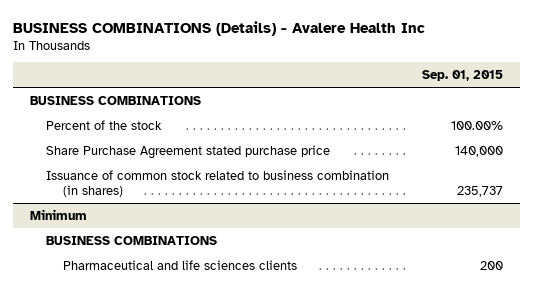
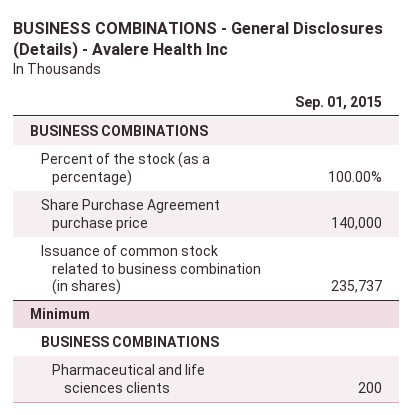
- BUSINESS COMBINATIONS (Details) - Avalere Health Inc
+ BUSINESS COMBINATIONS - General Disclosures (Details) - Avalere Health Inc
- Percent of the stock | 100.00%
- Share Purchase Agreement stated purchase price | 140,000
+ Percent of the stock (as a percentage) | 100.00%
+ Share Purchase Agreement purchase price | 140,000

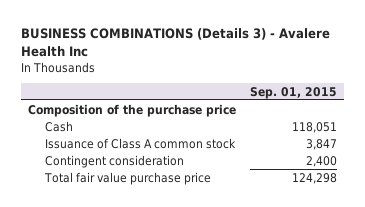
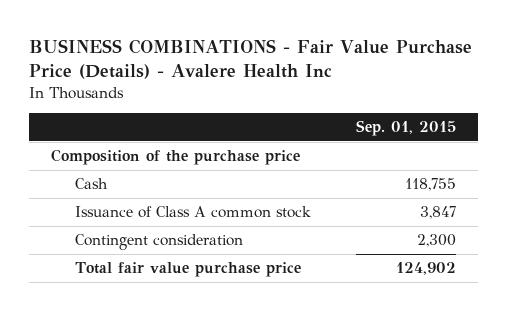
- BUSINESS COMBINATIONS (Details 3) - Avalere Health Inc
+ BUSINESS COMBINATIONS - Fair Value Purchase Price (Details) - Avalere Health Inc
- Cash | 118,051
+ Cash | 118,755
- Contingent consideration | 2,400
- Total fair value purchase price | 124,298
+ Contingent consideration | 2,300
+ Total fair value purchase price | 124,902

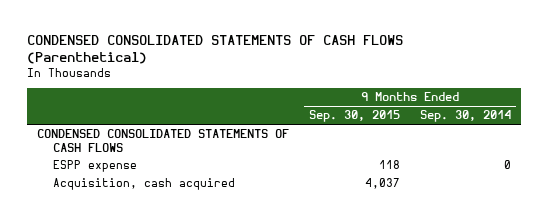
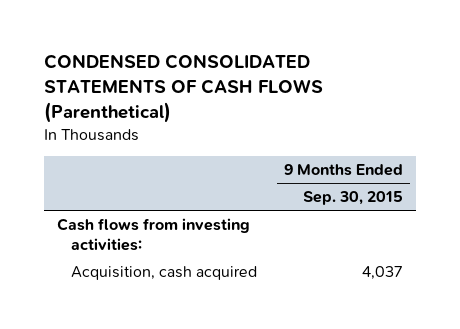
- | 9 Months Ended Sep. 30, 2015 | 9 Months Ended Sep. 30, 2014
+ | 9 Months Ended Sep. 30, 2015
- CONDENSED CONSOLIDATED STATEMENTS OF CASH FLOWS
- ESPP expense | 118 | 0
+ Cash flows from investing activities:

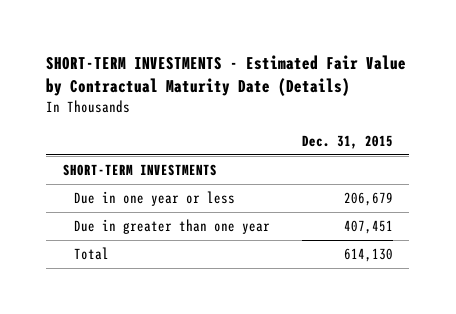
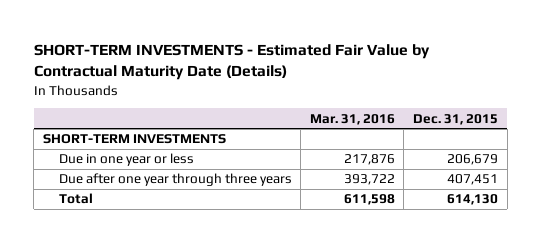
- | Dec. 31, 2015
+ | Mar. 31, 2016 | Dec. 31, 2015
- Due in greater than one year | 407,451
+ Due after one year through three years | 393,722 | 407,451

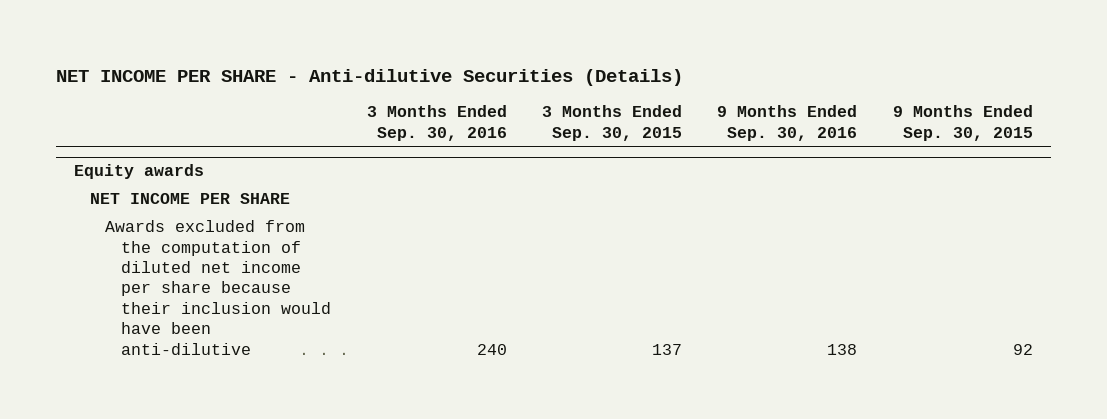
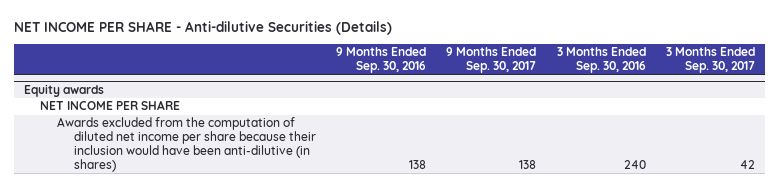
- | 3 Months Ended Sep. 30, 2016 | 3 Months Ended Sep. 30, 2015 | 9 Months Ended Sep. 30, 2016 | 9 Months Ended Sep. 30, 2015
+ | 9 Months Ended Sep. 30, 2016 | 9 Months Ended Sep. 30, 2017 | 3 Months Ended Sep. 30, 2016 | 3 Months Ended Sep. 30, 2017
@ Equity awards
- Awards excluded from the computation of diluted net income per share because their inclusion would have been anti-dilutive | 240 | 137 | 138 | 92
+ Awards excluded from the computation of diluted net income per share because their inclusion would have been anti-dilutive (in shares) | 138 | 138 | 240 | 42

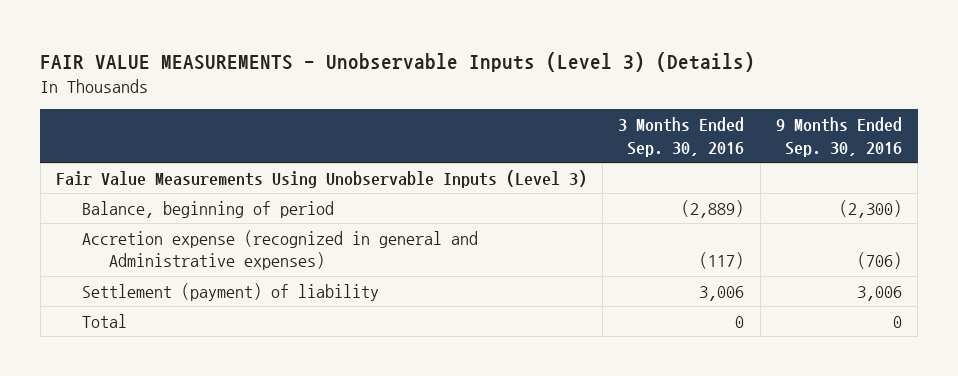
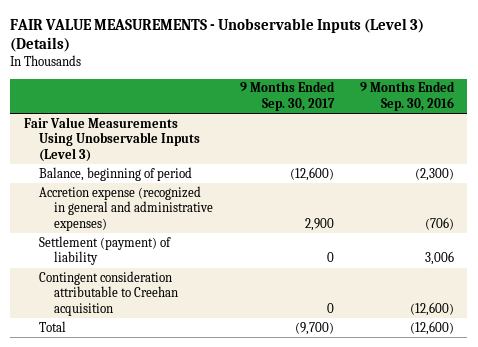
- | 3 Months Ended Sep. 30, 2016 | 9 Months Ended Sep. 30, 2016
+ | 9 Months Ended Sep. 30, 2017 | 9 Months Ended Sep. 30, 2016
- Accretion expense (recognized in general and Administrative expenses) | (117) | (706)
+ Accretion expense (recognized in general and administrative expenses) | 2,900 | (706)
- Total | 0 | 0
+ Contingent consideration attributable to Creehan acquisition | 0 | (12,600)
+ Total | (9,700) | (12,600)

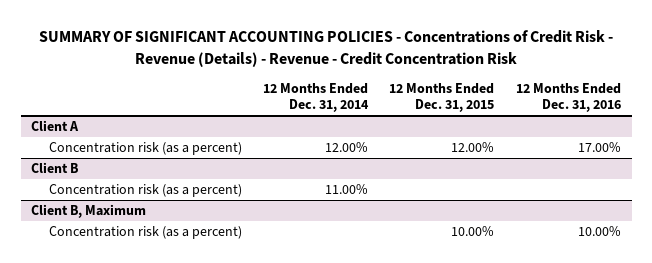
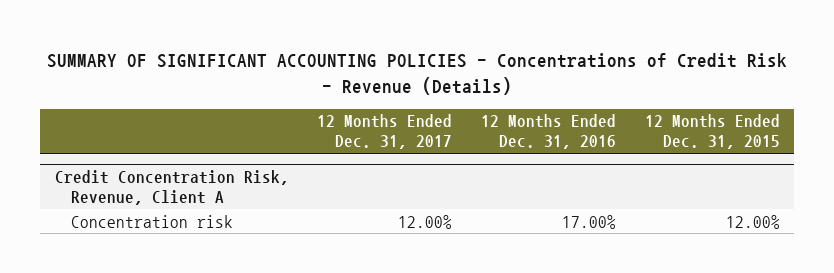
- SUMMARY OF SIGNIFICANT ACCOUNTING POLICIES - Concentrations of Credit Risk - Revenue (Details) - Revenue - Credit Concentration Risk
+ SUMMARY OF SIGNIFICANT ACCOUNTING POLICIES - Concentrations of Credit Risk - Revenue (Details)
- | 12 Months Ended Dec. 31, 2014 | 12 Months Ended Dec. 31, 2015 | 12 Months Ended Dec. 31, 2016
+ | 12 Months Ended Dec. 31, 2017 | 12 Months Ended Dec. 31, 2016 | 12 Months Ended Dec. 31, 2015
- Client A
- Concentration risk (as a percent) | 12.00% | 12.00% | 17.00%
- Client B
- Concentration risk (as a percent) | 11.00% | |
- Client B, Maximum
- Concentration risk (as a percent) | | 10.00% | 10.00%
+ Credit Concentration Risk, Revenue, Client A
+ Concentration risk | 12.00% | 17.00% | 12.00%

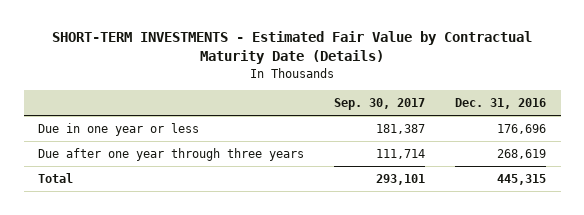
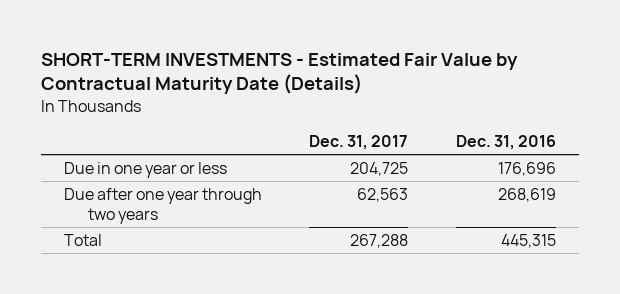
- | Sep. 30, 2017 | Dec. 31, 2016
+ | Dec. 31, 2017 | Dec. 31, 2016
- Due after one year through three years | 111,714 | 268,619
+ Due after one year through two years | 62,563 | 268,619

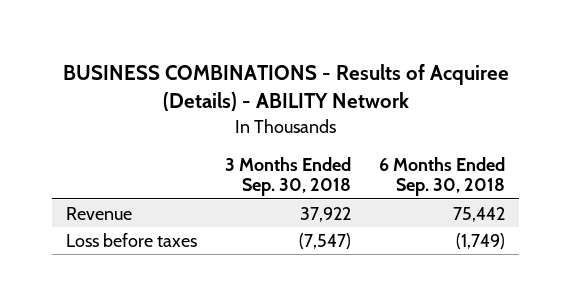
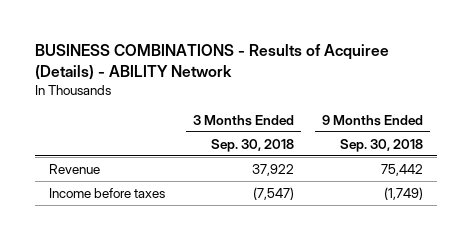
- | 3 Months Ended Sep. 30, 2018 | 6 Months Ended Sep. 30, 2018
+ | 3 Months Ended Sep. 30, 2018 | 9 Months Ended Sep. 30, 2018
- Loss before taxes | (7,547) | (1,749)
+ Income before taxes | (7,547) | (1,749)

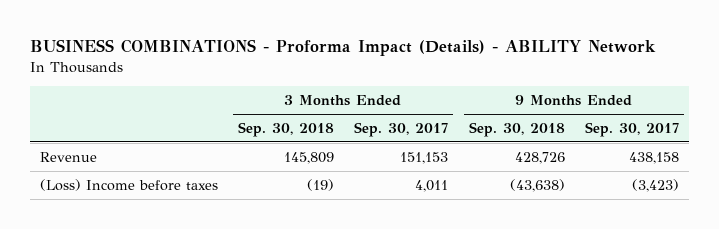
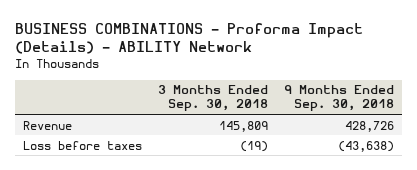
- | 3 Months Ended Sep. 30, 2018 | 3 Months Ended Sep. 30, 2017 | 9 Months Ended Sep. 30, 2018 | 9 Months Ended Sep. 30, 2017
+ | 3 Months Ended Sep. 30, 2018 | 9 Months Ended Sep. 30, 2018
- (Loss) Income before taxes | (19) | 4,011 | (43,638) | (3,423)
+ Loss before taxes | (19) | (43,638)

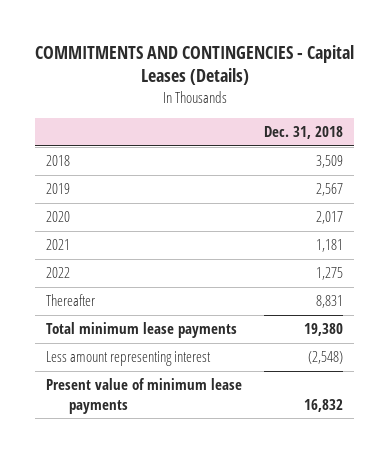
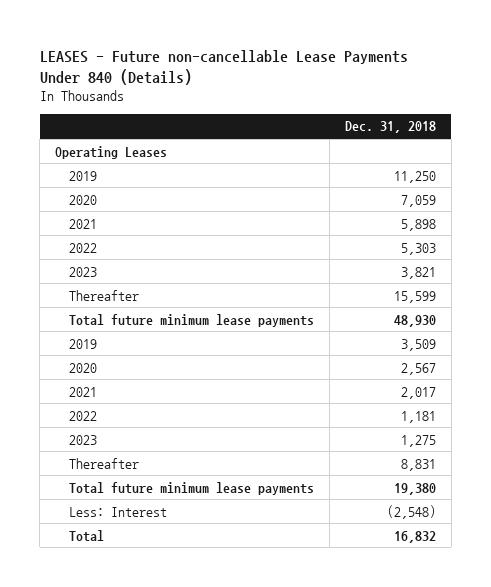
- COMMITMENTS AND CONTINGENCIES - Capital Leases (Details)
+ LEASES - Future non-cancellable Lease Payments Under 840 (Details)
- 2018 | 3,509
- 2019 | 2,567
- 2020 | 2,017
- 2021 | 1,181
- 2022 | 1,275
+ Operating Leases
+ 2019 | 11,250
+ 2020 | 7,059
+ 2021 | 5,898
+ 2022 | 5,303
+ 2023 | 3,821
+ Thereafter | 15,599
+ Total future minimum lease payments | 48,930
+ 2019 | 3,509
+ 2020 | 2,567
+ 2021 | 2,017
+ 2022 | 1,181
+ 2023 | 1,275
- Total minimum lease payments | 19,380
- Less amount representing interest | (2,548)
- Present value of minimum lease payments | 16,832
+ Total future minimum lease payments | 19,380
+ Less: Interest | (2,548)
+ Total | 16,832

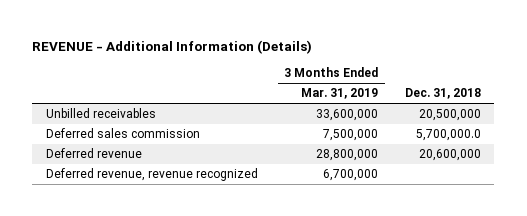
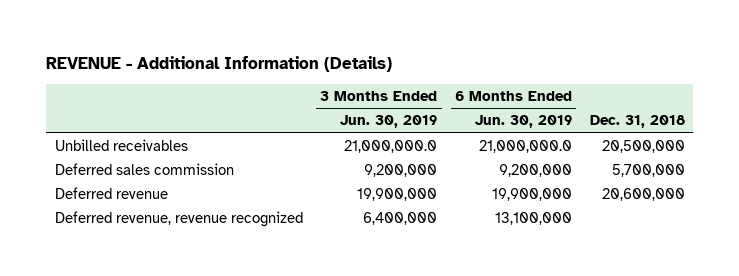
- | 3 Months Ended Mar. 31, 2019 | Dec. 31, 2018
+ | 3 Months Ended Jun. 30, 2019 | 6 Months Ended Jun. 30, 2019 | Dec. 31, 2018
- Deferred sales commission | 7,500,000 | 5,700,000.0
+ Deferred sales commission | 9,200,000 | 9,200,000 | 5,700,000

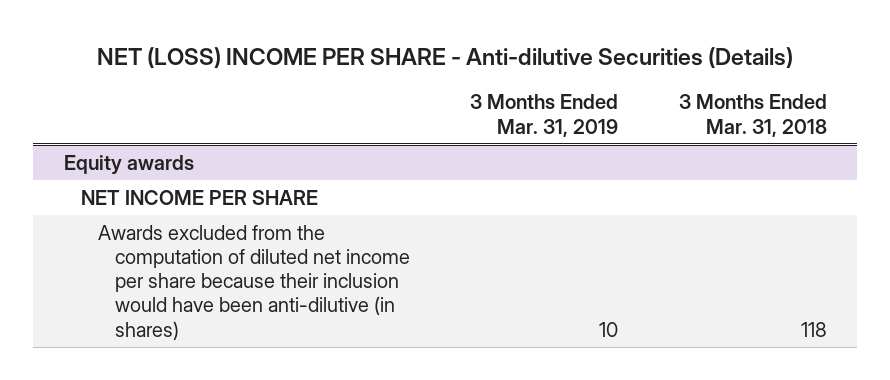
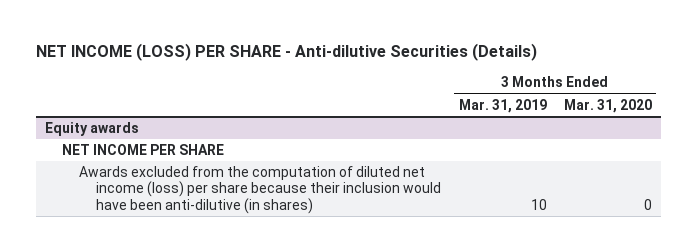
- NET (LOSS) INCOME PER SHARE - Anti-dilutive Securities (Details)
+ NET INCOME (LOSS) PER SHARE - Anti-dilutive Securities (Details)
- | 3 Months Ended Mar. 31, 2019 | 3 Months Ended Mar. 31, 2018
+ | 3 Months Ended Mar. 31, 2019 | 3 Months Ended Mar. 31, 2020
@ Equity awards
- Awards excluded from the computation of diluted net income per share because their inclusion would have been anti-dilutive (in shares) | 10 | 118
+ Awards excluded from the computation of diluted net income (loss) per share because their inclusion would have been anti-dilutive (in shares) | 10 | 0

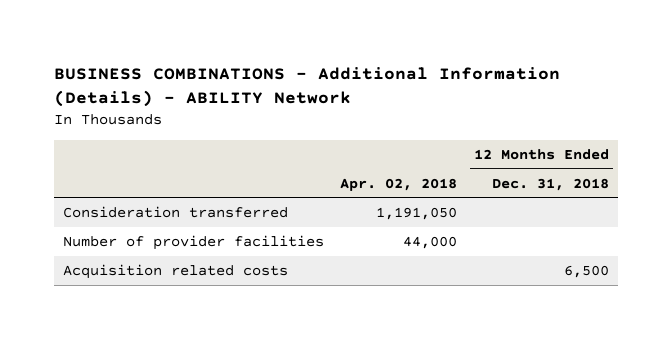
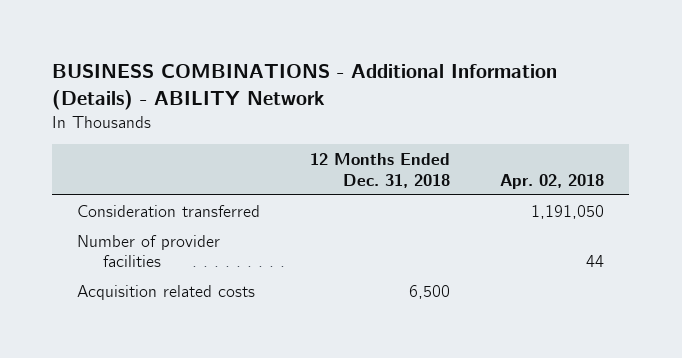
- | Apr. 02, 2018 | 12 Months Ended Dec. 31, 2018
+ | 12 Months Ended Dec. 31, 2018 | Apr. 02, 2018
- Number of provider facilities | 44,000 |
+ Number of provider facilities | | 44

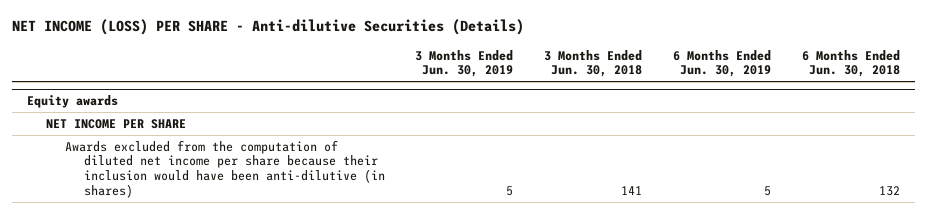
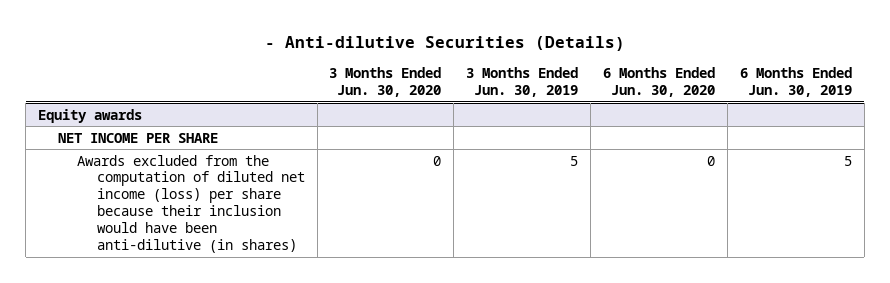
- NET INCOME (LOSS) PER SHARE - Anti-dilutive Securities (Details)
+ - Anti-dilutive Securities (Details)
- | 3 Months Ended Jun. 30, 2019 | 3 Months Ended Jun. 30, 2018 | 6 Months Ended Jun. 30, 2019 | 6 Months Ended Jun. 30, 2018
+ | 3 Months Ended Jun. 30, 2020 | 3 Months Ended Jun. 30, 2019 | 6 Months Ended Jun. 30, 2020 | 6 Months Ended Jun. 30, 2019
@ Equity awards
- Awards excluded from the computation of diluted net income per share because their inclusion would have been anti-dilutive (in shares) | 5 | 141 | 5 | 132
+ Awards excluded from the computation of diluted net income (loss) per share because their inclusion would have been anti-dilutive (in shares) | 0 | 5 | 0 | 5

